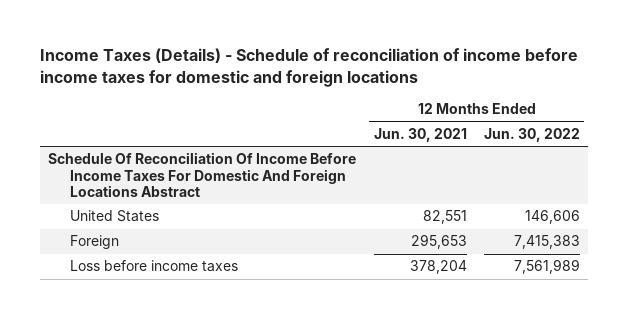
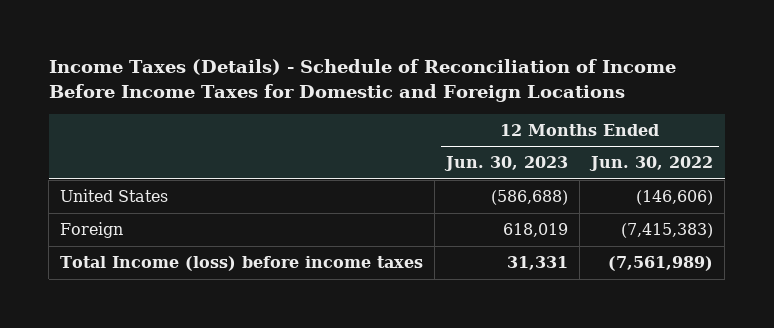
- Income Taxes (Details) - Schedule of reconciliation of income before income taxes for domestic and foreign locations
+ Income Taxes (Details) - Schedule of Reconciliation of Income Before Income Taxes for Domestic and Foreign Locations
- | 12 Months Ended Jun. 30, 2021 | 12 Months Ended Jun. 30, 2022
+ | 12 Months Ended Jun. 30, 2023 | 12 Months Ended Jun. 30, 2022
- Schedule Of Reconciliation Of Income Before Income Taxes For Domestic And Foreign Locations Abstract
- United States | 82,551 | 146,606
- Foreign | 295,653 | 7,415,383
- Loss before income taxes | 378,204 | 7,561,989
+ United States | (586,688) | (146,606)
+ Foreign | 618,019 | (7,415,383)
+ Total Income (loss) before income taxes | 31,331 | (7,561,989)

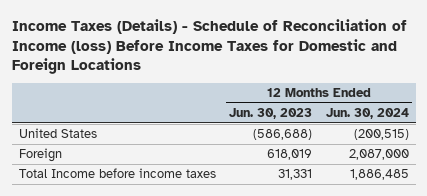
- Income Taxes (Details) - Schedule of Reconciliation of Income Before Income Taxes for Domestic and Foreign Locations
+ Income Taxes (Details) - Schedule of Reconciliation of Income (loss) Before Income Taxes for Domestic and Foreign Locations
- | 12 Months Ended Jun. 30, 2023 | 12 Months Ended Jun. 30, 2022
+ | 12 Months Ended Jun. 30, 2023 | 12 Months Ended Jun. 30, 2024
- Total Income (loss) before income taxes | 31,331 | (7,561,989)
+ Total Income before income taxes | 31,331 | 1,886,485

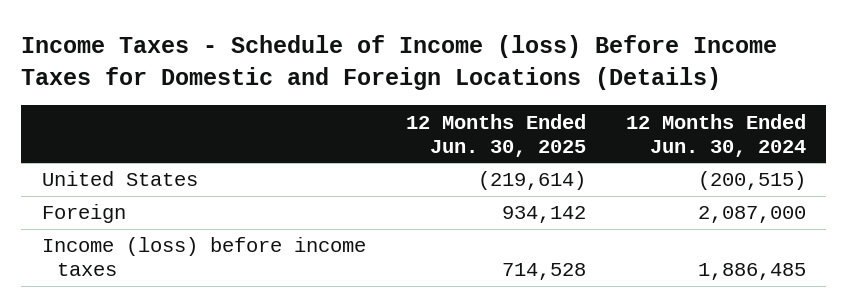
- Income Taxes (Details) - Schedule of Reconciliation of Income (loss) Before Income Taxes for Domestic and Foreign Locations
+ Income Taxes - Schedule of Income (loss) Before Income Taxes for Domestic and Foreign Locations (Details)
- | 12 Months Ended Jun. 30, 2023 | 12 Months Ended Jun. 30, 2024
+ | 12 Months Ended Jun. 30, 2025 | 12 Months Ended Jun. 30, 2024
- Total Income before income taxes | 31,331 | 1,886,485
+ Income (loss) before income taxes | 714,528 | 1,886,485

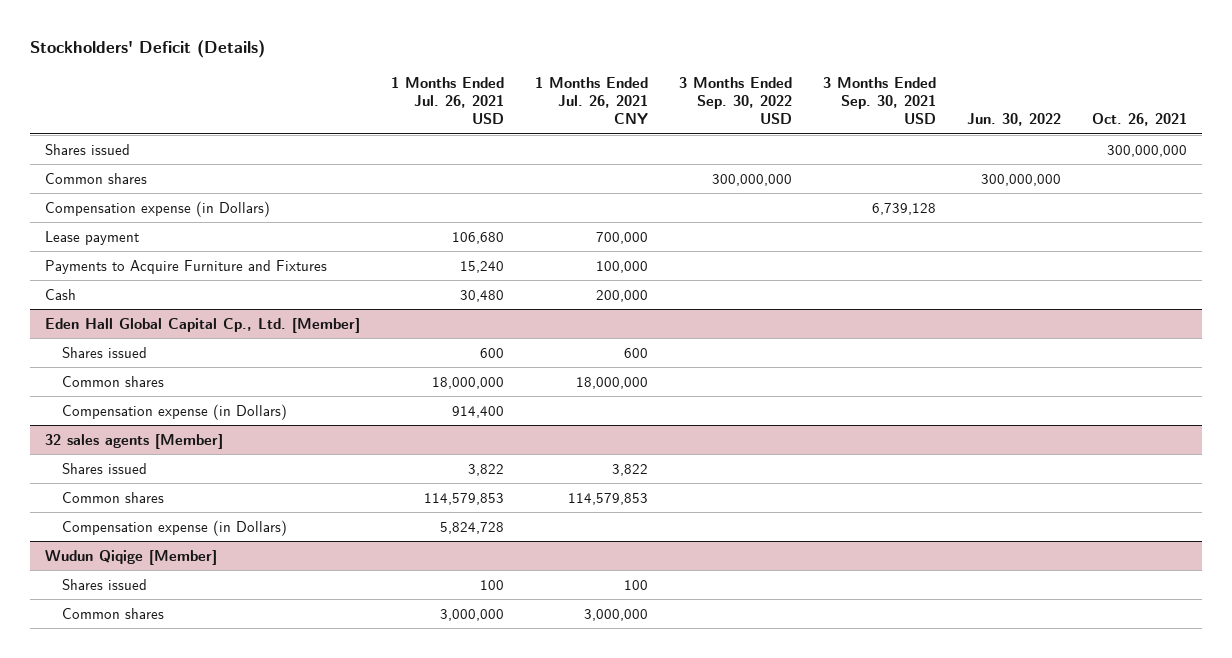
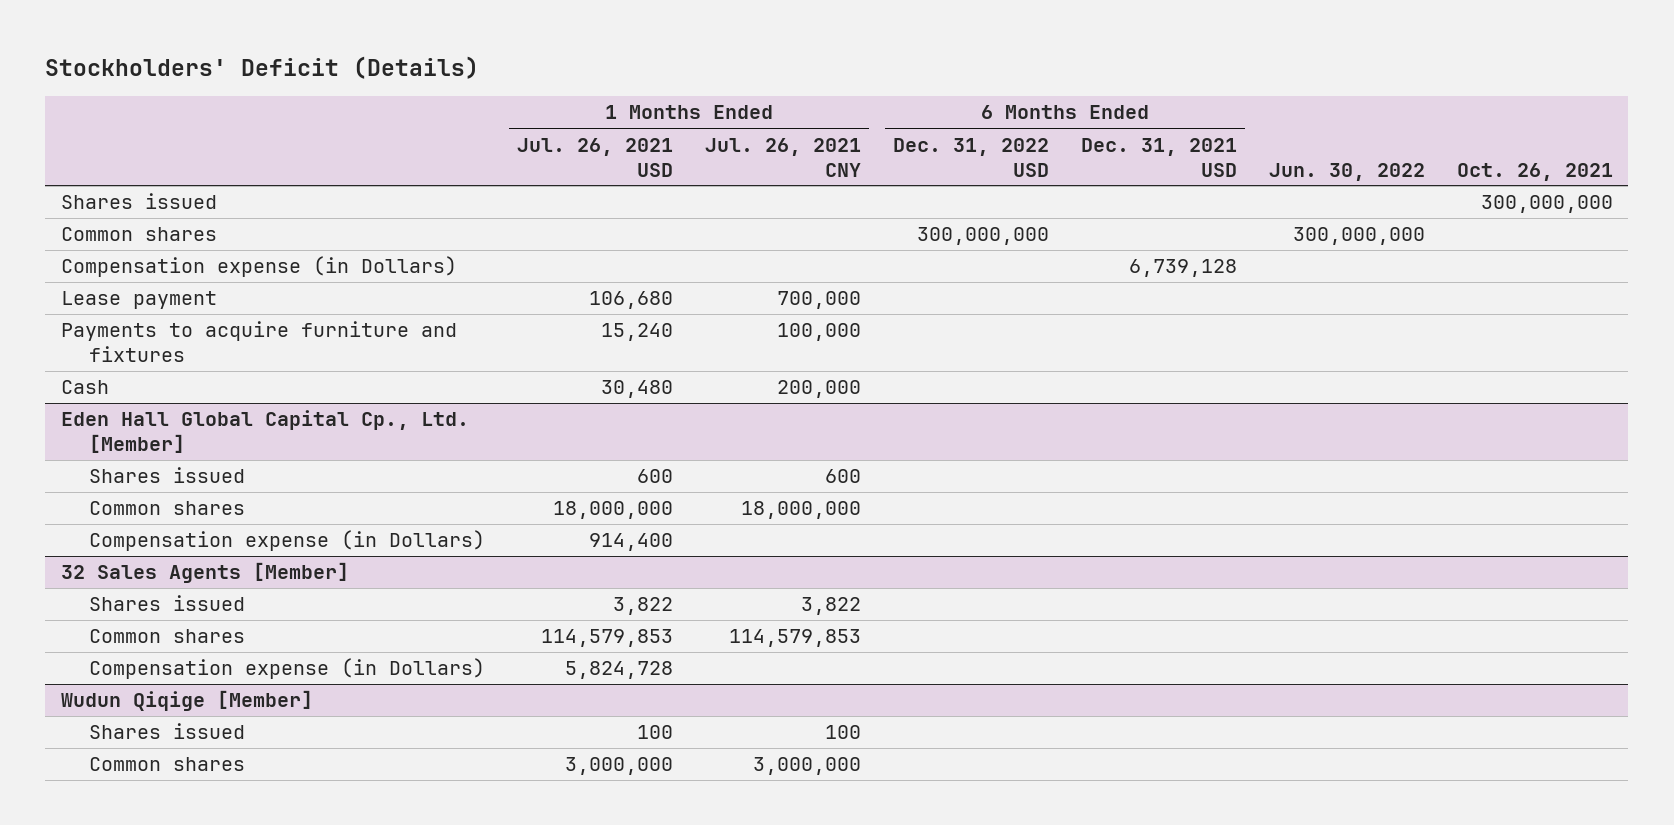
- | 1 Months Ended Jul. 26, 2021 USD | 1 Months Ended Jul. 26, 2021 CNY | 3 Months Ended Sep. 30, 2022 USD | 3 Months Ended Sep. 30, 2021 USD | Jun. 30, 2022 | Oct. 26, 2021
+ | 1 Months Ended Jul. 26, 2021 USD | 1 Months Ended Jul. 26, 2021 CNY | 6 Months Ended Dec. 31, 2022 USD | 6 Months Ended Dec. 31, 2021 USD | Jun. 30, 2022 | Oct. 26, 2021
- Payments to Acquire Furniture and Fixtures | 15,240 | 100,000 | | | |
+ Payments to acquire furniture and fixtures | 15,240 | 100,000 | | | |
- 32 sales agents [Member]
+ 32 Sales Agents [Member]

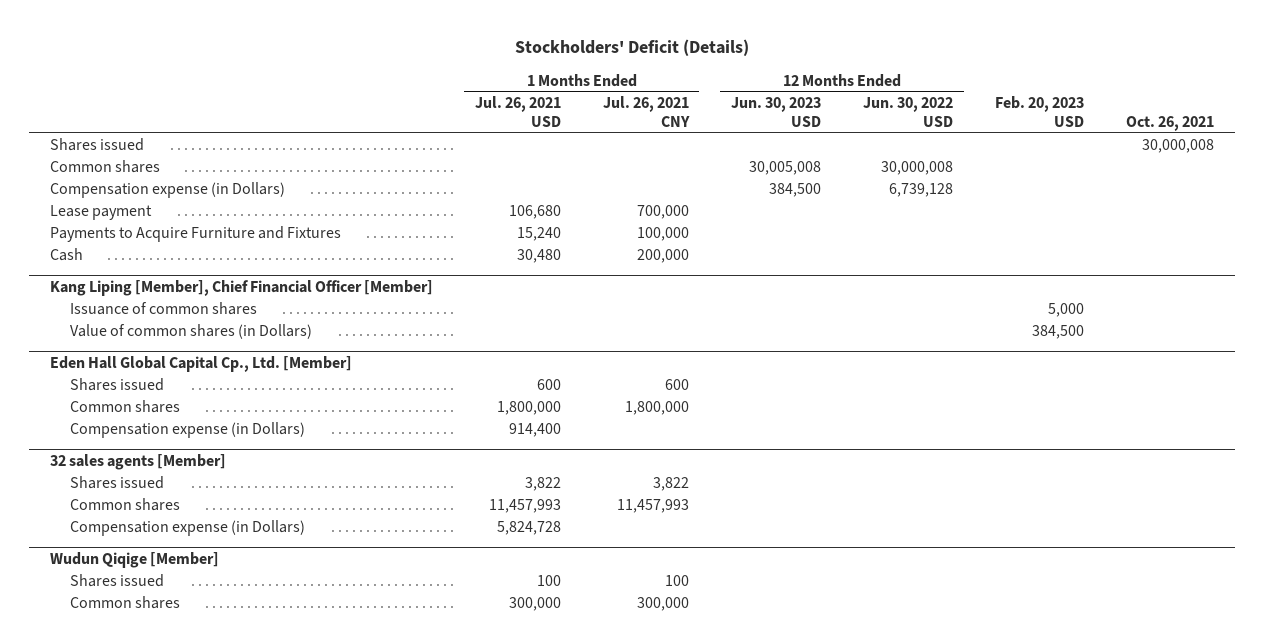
- | 1 Months Ended Jul. 26, 2021 USD | 1 Months Ended Jul. 26, 2021 CNY | 6 Months Ended Dec. 31, 2022 USD | 6 Months Ended Dec. 31, 2021 USD | Jun. 30, 2022 | Oct. 26, 2021
+ | 1 Months Ended Jul. 26, 2021 USD | 1 Months Ended Jul. 26, 2021 CNY | 12 Months Ended Jun. 30, 2023 USD | 12 Months Ended Jun. 30, 2022 USD | Feb. 20, 2023 USD | Oct. 26, 2021
- Shares issued | | | | | | 300,000,000
+ Shares issued | | | | | | 30,000,008
- Payments to acquire furniture and fixtures | 15,240 | 100,000 | | | |
+ Payments to Acquire Furniture and Fixtures | 15,240 | 100,000 | | | |
+ Kang Liping [Member], Chief Financial Officer [Member]
+ Issuance of common shares | | | | | 5,000 |
+ Value of common shares (in Dollars) | | | | | 384,500 |
@ Eden Hall Global Capital Cp., Ltd. [Member]
- Common shares | 18,000,000 | 18,000,000 | | | |
+ Common shares | 1,800,000 | 1,800,000 | | | |
- 32 Sales Agents [Member]
+ 32 sales agents [Member]
- Common shares | 114,579,853 | 114,579,853 | | | |
+ Common shares | 11,457,993 | 11,457,993 | | | |
@ Wudun Qiqige [Member]
- Common shares | 3,000,000 | 3,000,000 | | | |
+ Common shares | 300,000 | 300,000 | | | |

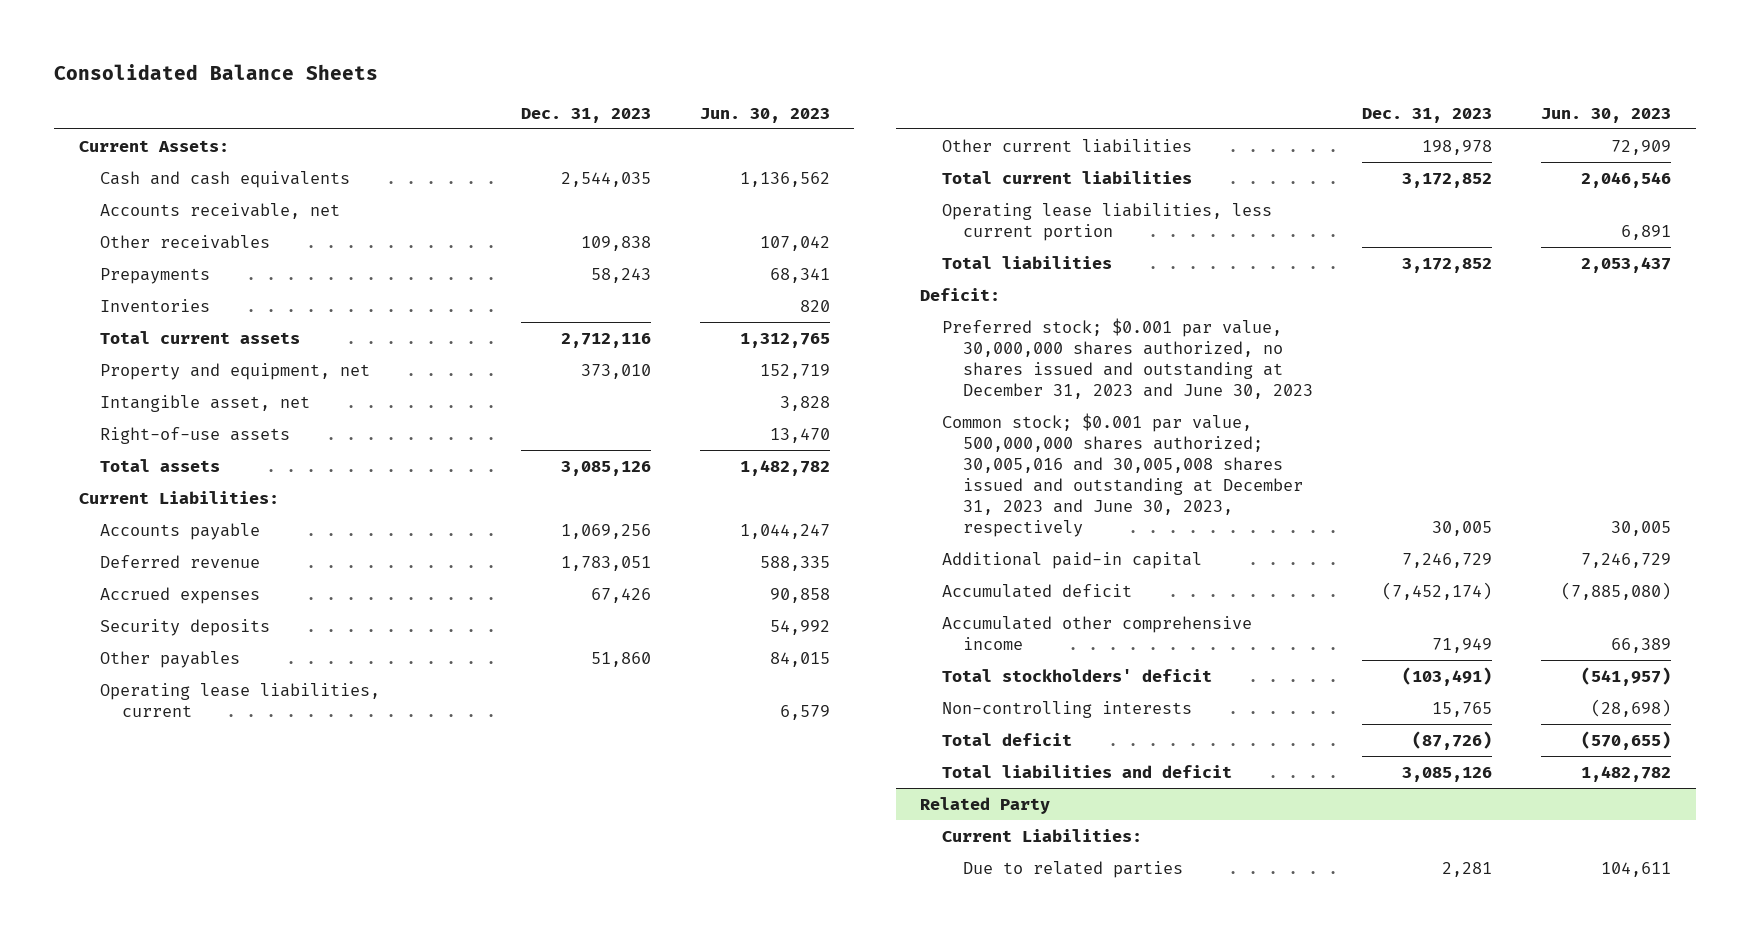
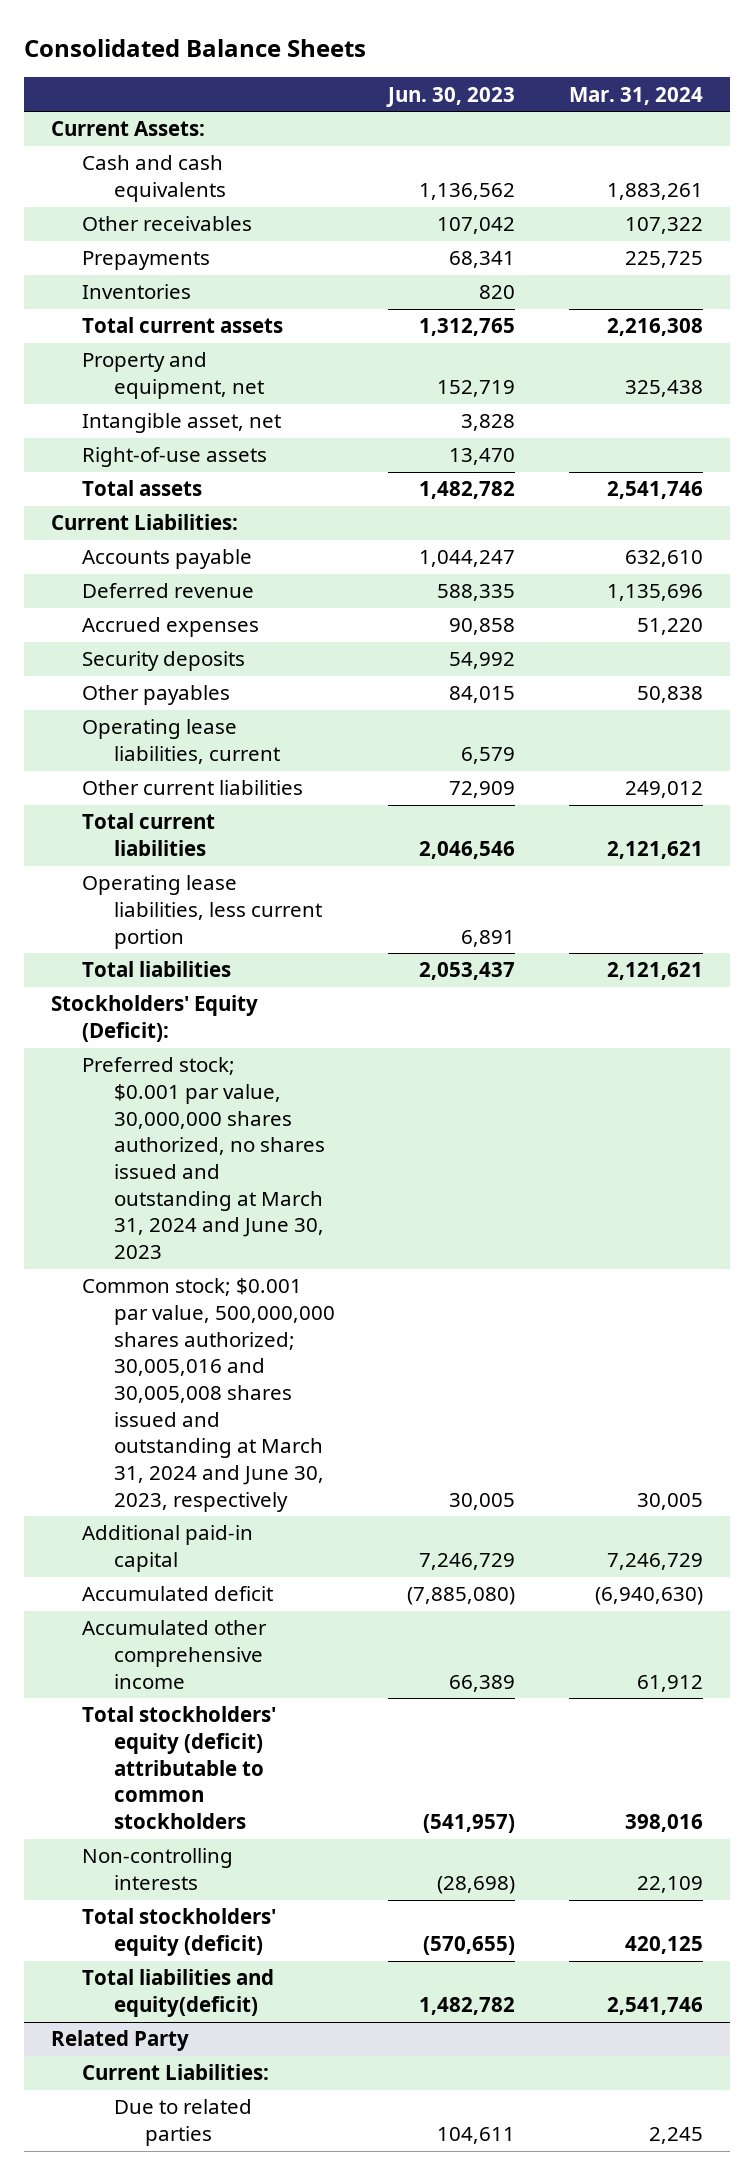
- | Dec. 31, 2023 | Jun. 30, 2023
+ | Jun. 30, 2023 | Mar. 31, 2024
- Accounts receivable, net
- Deficit:
- Preferred stock; $0.001 par value, 30,000,000 shares authorized, no shares issued and outstanding at December 31, 2023 and June 30, 2023
- Common stock; $0.001 par value, 500,000,000 shares authorized; 30,005,016 and 30,005,008 shares issued and outstanding at December 31, 2023 and June 30, 2023, respectively | 30,005 | 30,005
+ Stockholders' Equity (Deficit):
+ Preferred stock; $0.001 par value, 30,000,000 shares authorized, no shares issued and outstanding at March 31, 2024 and June 30, 2023
+ Common stock; $0.001 par value, 500,000,000 shares authorized; 30,005,016 and 30,005,008 shares issued and outstanding at March 31, 2024 and June 30, 2023, respectively | 30,005 | 30,005
- Total stockholders' deficit | (103,491) | (541,957)
+ Total stockholders' equity (deficit) attributable to common stockholders | (541,957) | 398,016
- Total deficit | (87,726) | (570,655)
- Total liabilities and deficit | 3,085,126 | 1,482,782
+ Total stockholders' equity (deficit) | (570,655) | 420,125
+ Total liabilities and equity(deficit) | 1,482,782 | 2,541,746

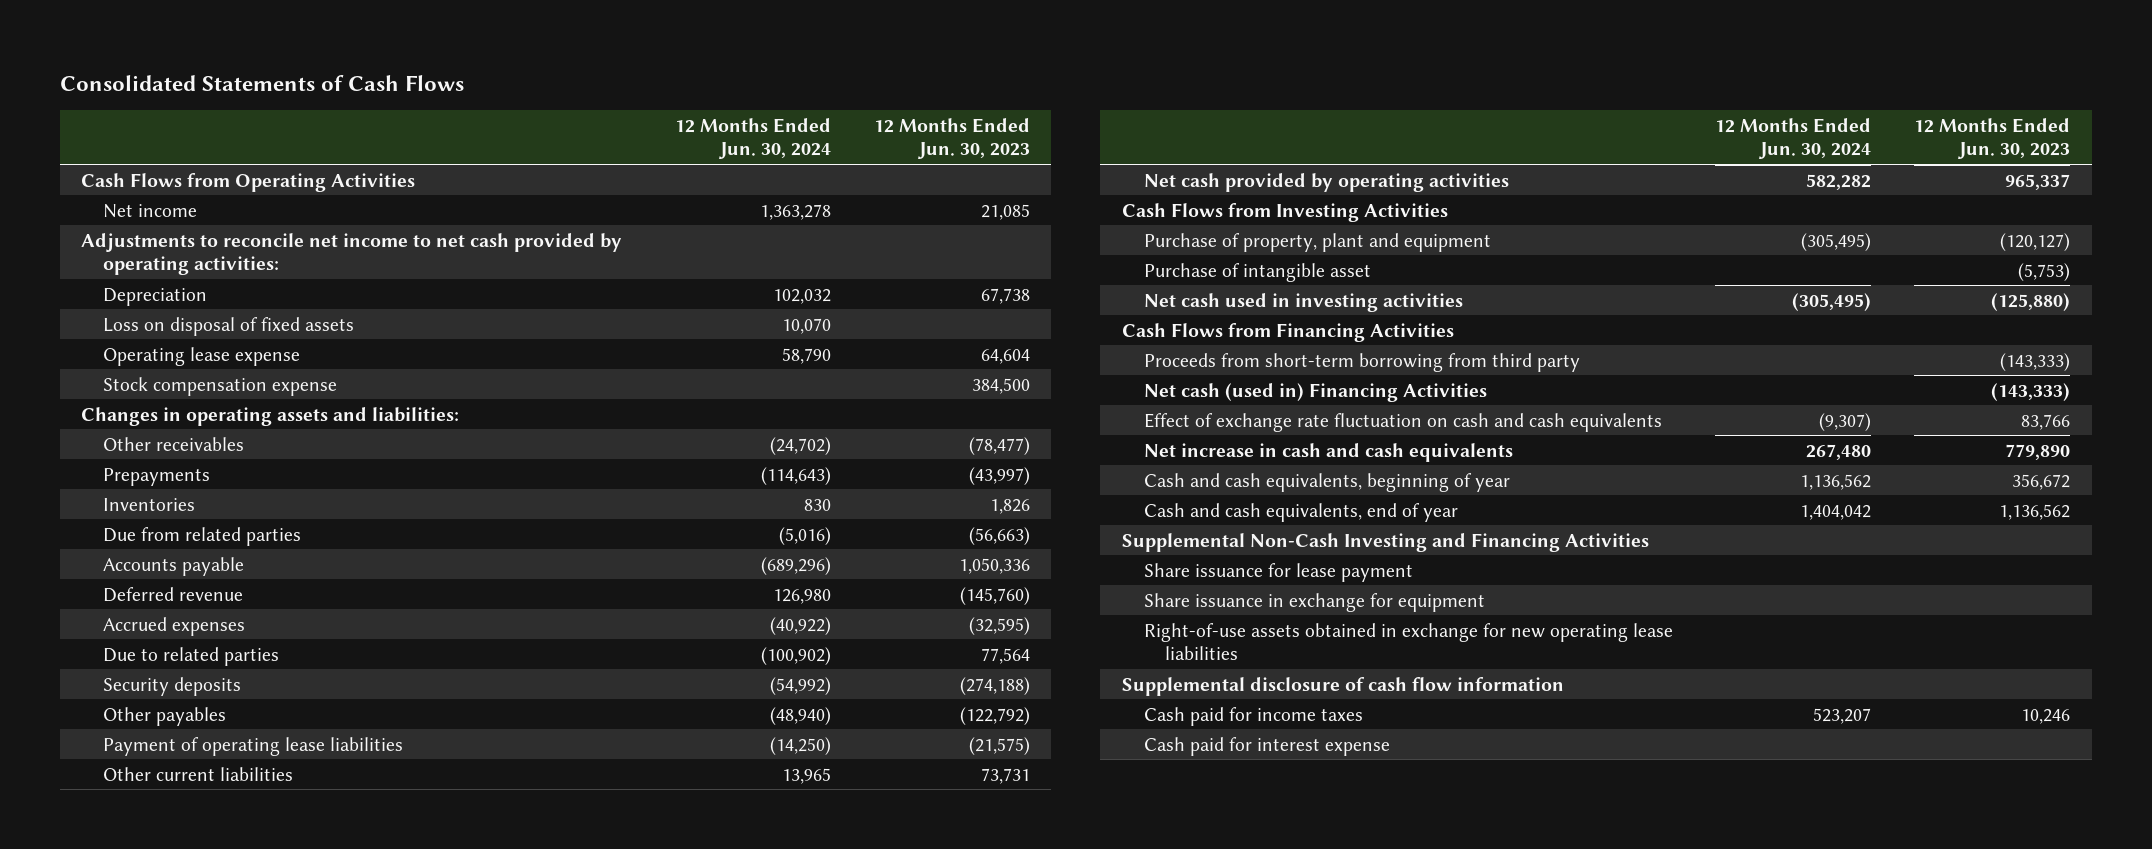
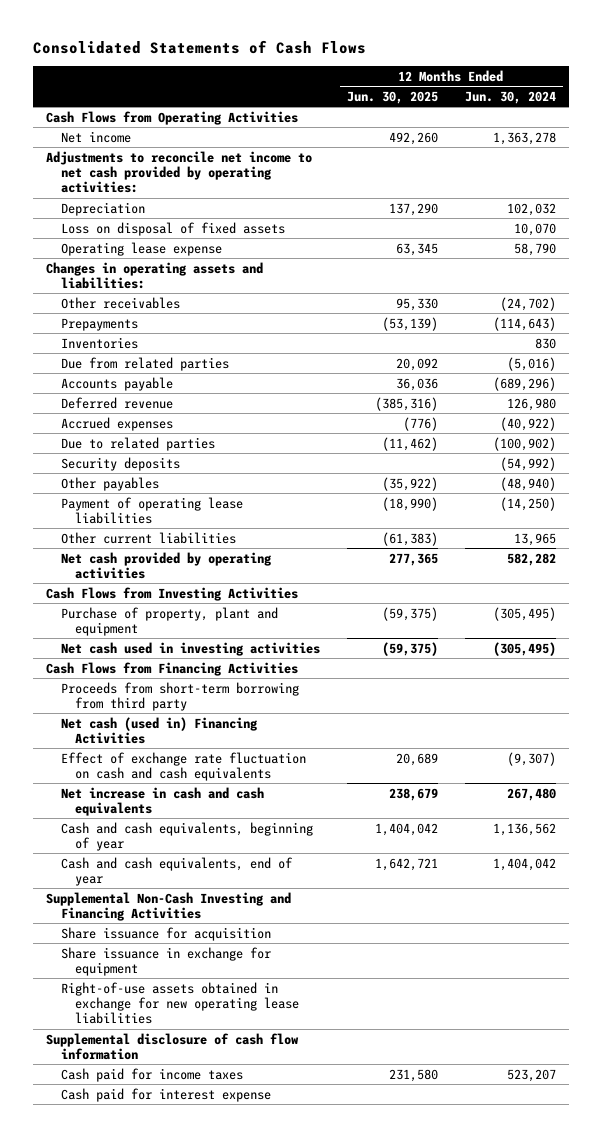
- | 12 Months Ended Jun. 30, 2024 | 12 Months Ended Jun. 30, 2023
+ | 12 Months Ended Jun. 30, 2025 | 12 Months Ended Jun. 30, 2024
- Stock compensation expense | | 384,500
- Purchase of intangible asset | | (5,753)
- Share issuance for lease payment
+ Share issuance for acquisition

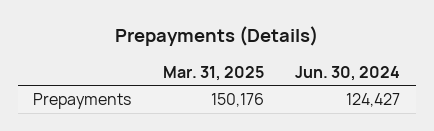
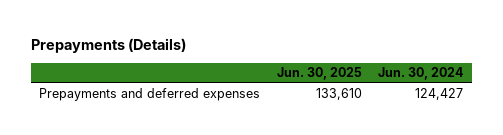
- | Mar. 31, 2025 | Jun. 30, 2024
+ | Jun. 30, 2025 | Jun. 30, 2024
- Prepayments | 150,176 | 124,427
+ Prepayments and deferred expenses | 133,610 | 124,427

